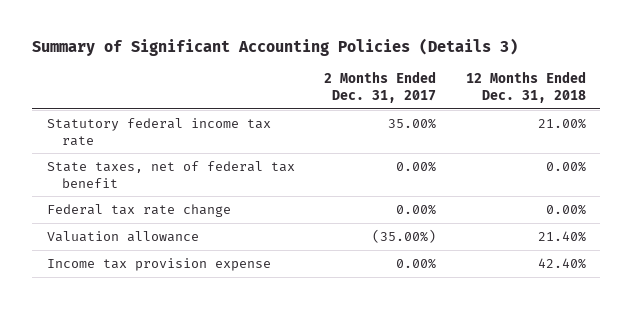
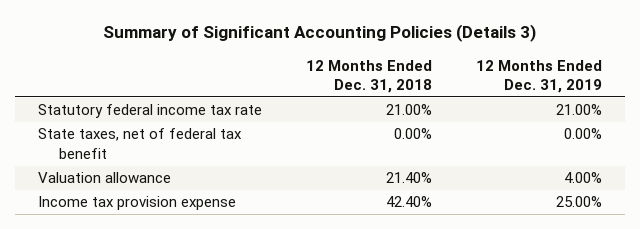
- | 2 Months Ended Dec. 31, 2017 | 12 Months Ended Dec. 31, 2018
+ | 12 Months Ended Dec. 31, 2018 | 12 Months Ended Dec. 31, 2019
- Federal tax rate change | 0.00% | 0.00%

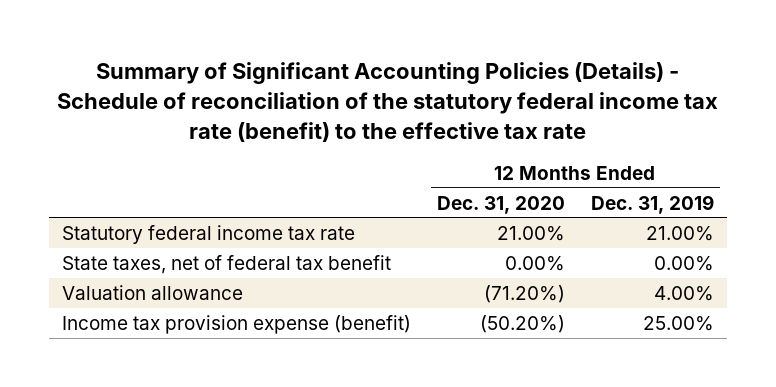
- Summary of Significant Accounting Policies (Details 3)
+ Summary of Significant Accounting Policies (Details) - Schedule of reconciliation of the statutory federal income tax rate (benefit) to the effective tax rate
- | 12 Months Ended Dec. 31, 2018 | 12 Months Ended Dec. 31, 2019
+ | 12 Months Ended Dec. 31, 2020 | 12 Months Ended Dec. 31, 2019
- Income tax provision expense | 42.40% | 25.00%
+ Income tax provision expense (benefit) | (50.20%) | 25.00%

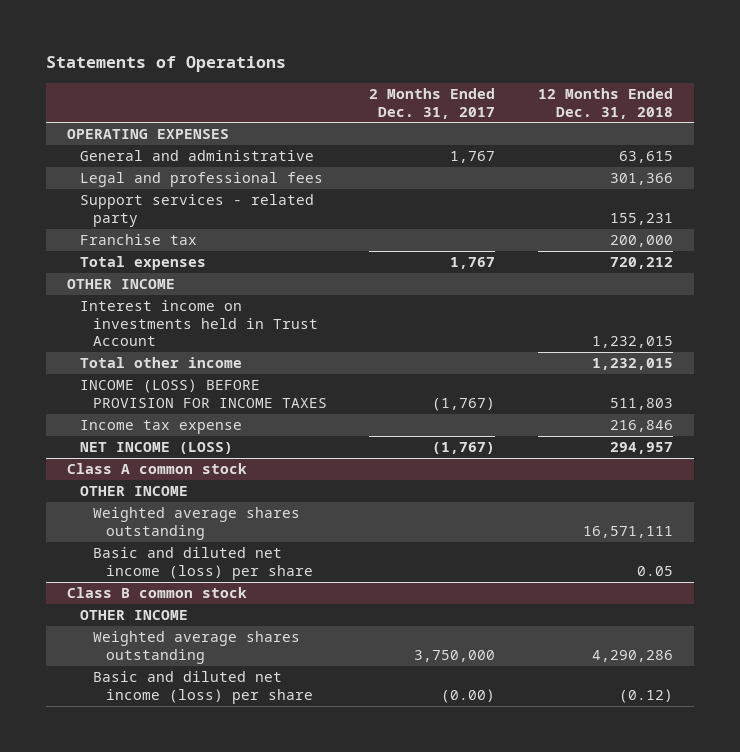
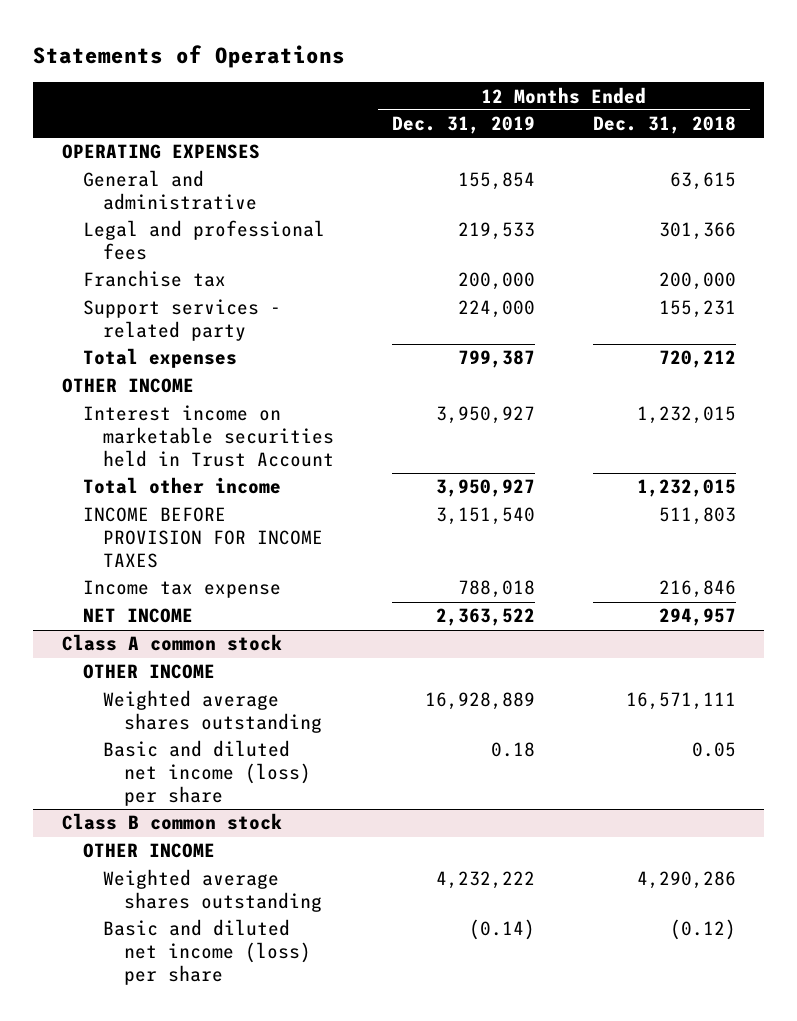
- | 2 Months Ended Dec. 31, 2017 | 12 Months Ended Dec. 31, 2018
+ | 12 Months Ended Dec. 31, 2019 | 12 Months Ended Dec. 31, 2018
moved down: Support services - related party | 224,000 | 155,231
- Interest income on investments held in Trust Account | | 1,232,015
+ Interest income on marketable securities held in Trust Account | 3,950,927 | 1,232,015
- INCOME (LOSS) BEFORE PROVISION FOR INCOME TAXES | (1,767) | 511,803
+ INCOME BEFORE PROVISION FOR INCOME TAXES | 3,151,540 | 511,803
- NET INCOME (LOSS) | (1,767) | 294,957
+ NET INCOME | 2,363,522 | 294,957

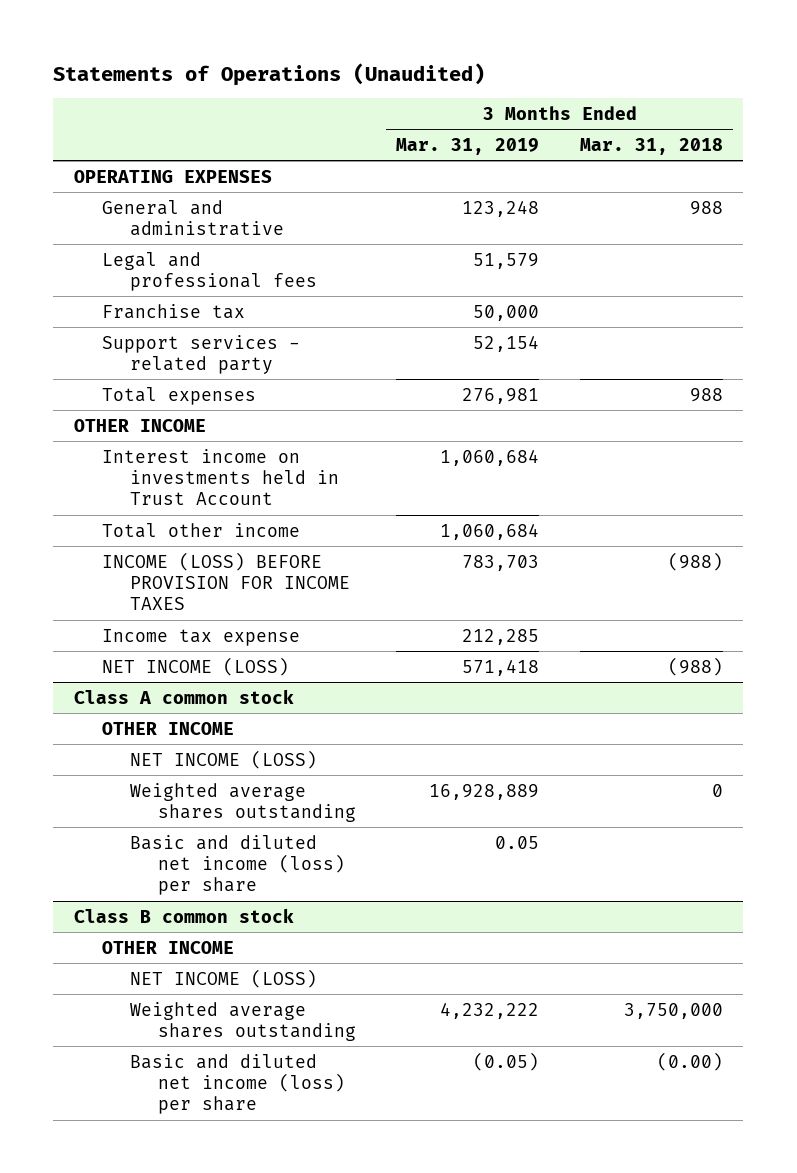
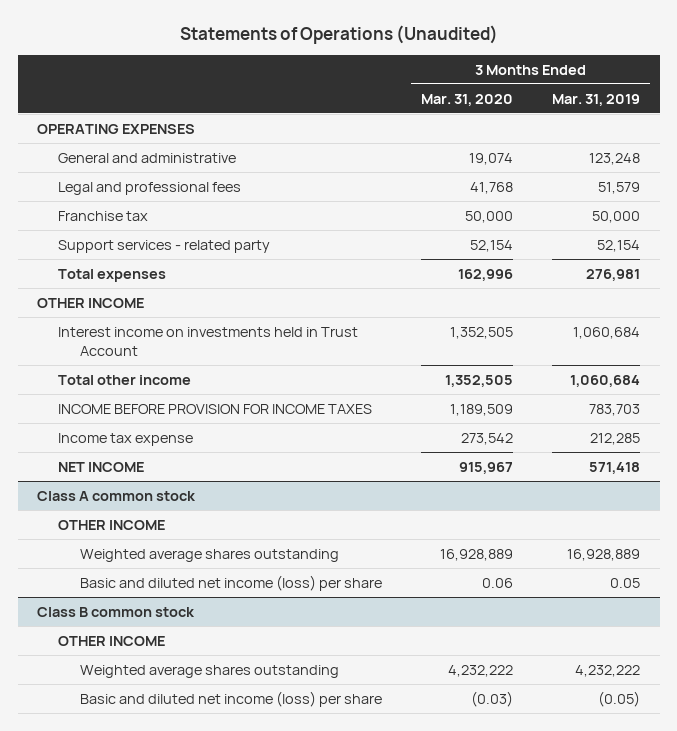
- | 3 Months Ended Mar. 31, 2019 | 3 Months Ended Mar. 31, 2018
+ | 3 Months Ended Mar. 31, 2020 | 3 Months Ended Mar. 31, 2019
- INCOME (LOSS) BEFORE PROVISION FOR INCOME TAXES | 783,703 | (988)
+ INCOME BEFORE PROVISION FOR INCOME TAXES | 1,189,509 | 783,703
- NET INCOME (LOSS) | 571,418 | (988)
+ NET INCOME | 915,967 | 571,418
@ Class A common stock
- NET INCOME (LOSS)
@ Class B common stock
- NET INCOME (LOSS)

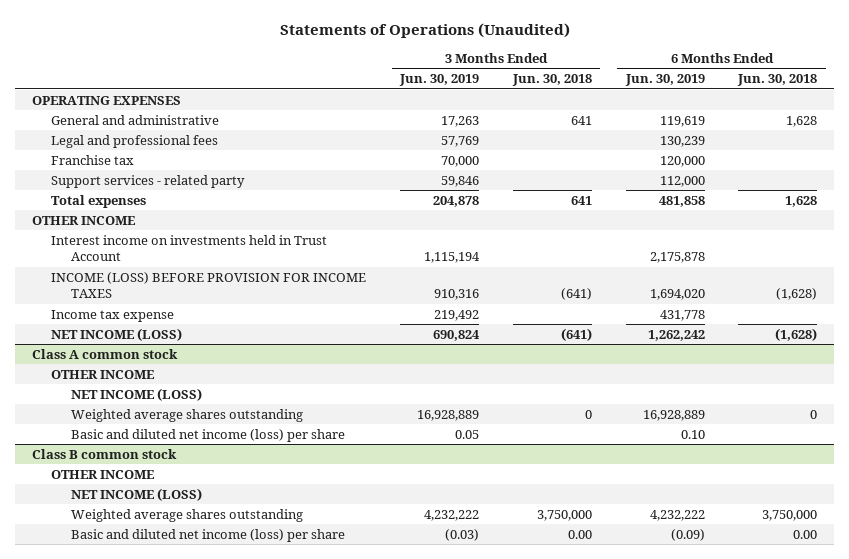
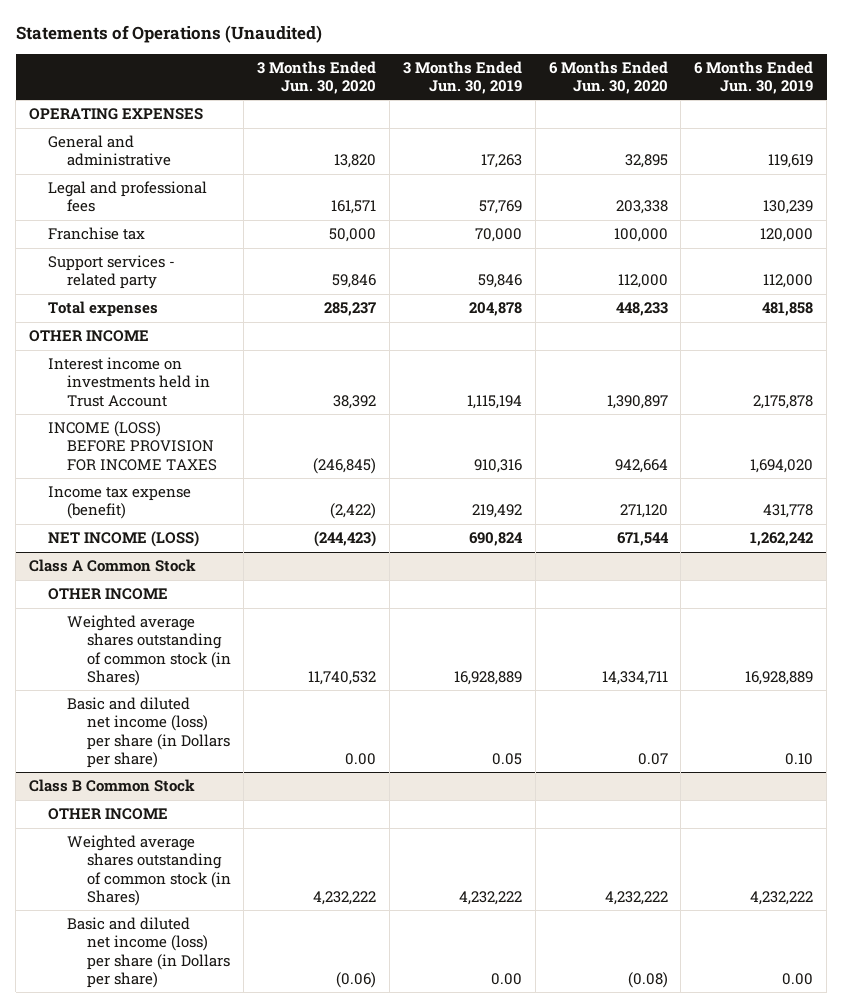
- | 3 Months Ended Jun. 30, 2019 | 3 Months Ended Jun. 30, 2018 | 6 Months Ended Jun. 30, 2019 | 6 Months Ended Jun. 30, 2018
+ | 3 Months Ended Jun. 30, 2020 | 3 Months Ended Jun. 30, 2019 | 6 Months Ended Jun. 30, 2020 | 6 Months Ended Jun. 30, 2019
- Income tax expense | 219,492 | | 431,778 |
+ Income tax expense (benefit) | (2,422) | 219,492 | 271,120 | 431,778
- Class A common stock
+ Class A Common Stock
- NET INCOME (LOSS)
- Weighted average shares outstanding | 16,928,889 | 0 | 16,928,889 | 0
- Basic and diluted net income (loss) per share | 0.05 | | 0.10 |
- Class B common stock
+ Weighted average shares outstanding of common stock (in Shares) | 11,740,532 | 16,928,889 | 14,334,711 | 16,928,889
+ Basic and diluted net income (loss) per share (in Dollars per share) | 0.00 | 0.05 | 0.07 | 0.10
+ Class B Common Stock
- NET INCOME (LOSS)
- Weighted average shares outstanding | 4,232,222 | 3,750,000 | 4,232,222 | 3,750,000
- Basic and diluted net income (loss) per share | (0.03) | 0.00 | (0.09) | 0.00
+ Weighted average shares outstanding of common stock (in Shares) | 4,232,222 | 4,232,222 | 4,232,222 | 4,232,222
+ Basic and diluted net income (loss) per share (in Dollars per share) | (0.06) | 0.00 | (0.08) | 0.00

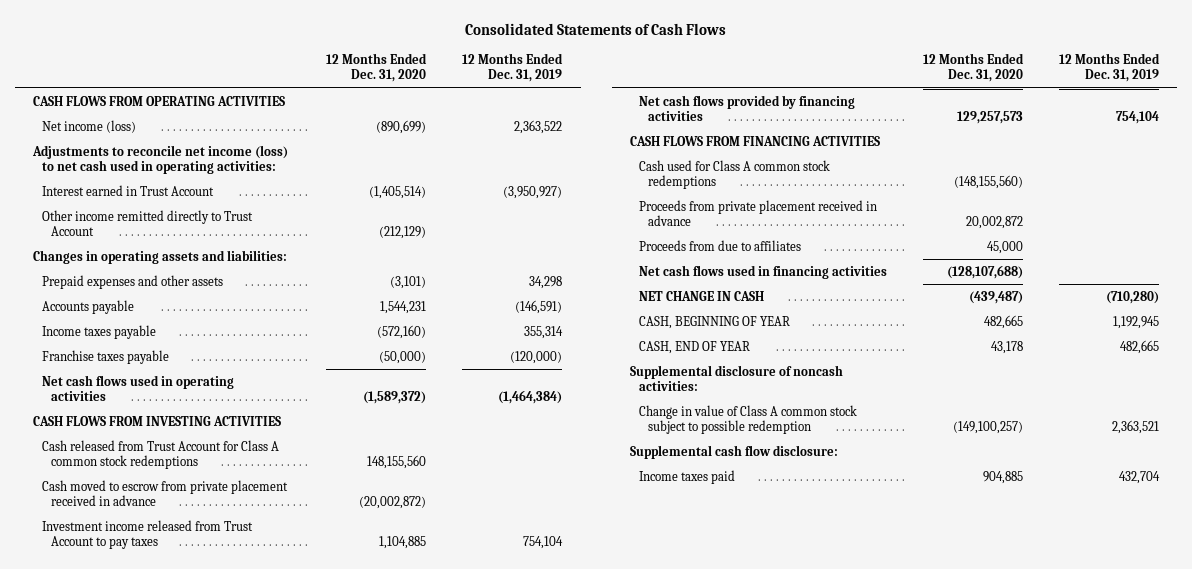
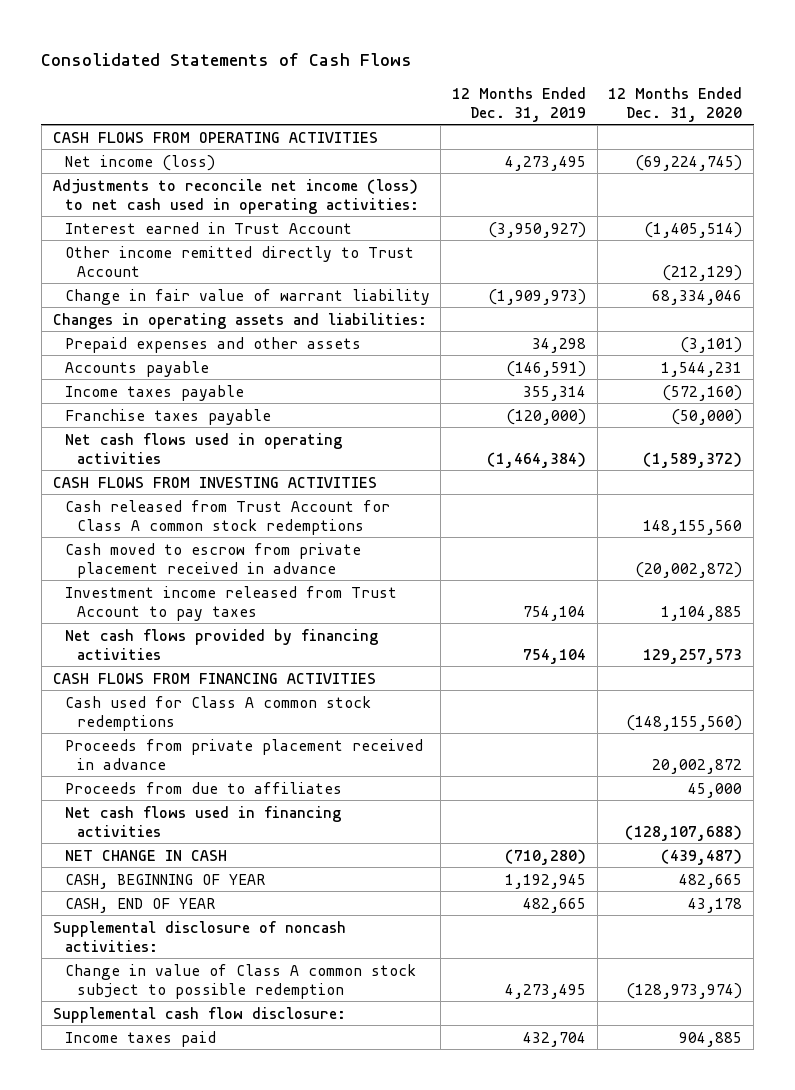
- | 12 Months Ended Dec. 31, 2020 | 12 Months Ended Dec. 31, 2019
+ | 12 Months Ended Dec. 31, 2019 | 12 Months Ended Dec. 31, 2020
- Net income (loss) | (890,699) | 2,363,522
+ Net income (loss) | 4,273,495 | (69,224,745)
+ Change in fair value of warrant liability | (1,909,973) | 68,334,046
- Change in value of Class A common stock subject to possible redemption | (149,100,257) | 2,363,521
+ Change in value of Class A common stock subject to possible redemption | 4,273,495 | (128,973,974)

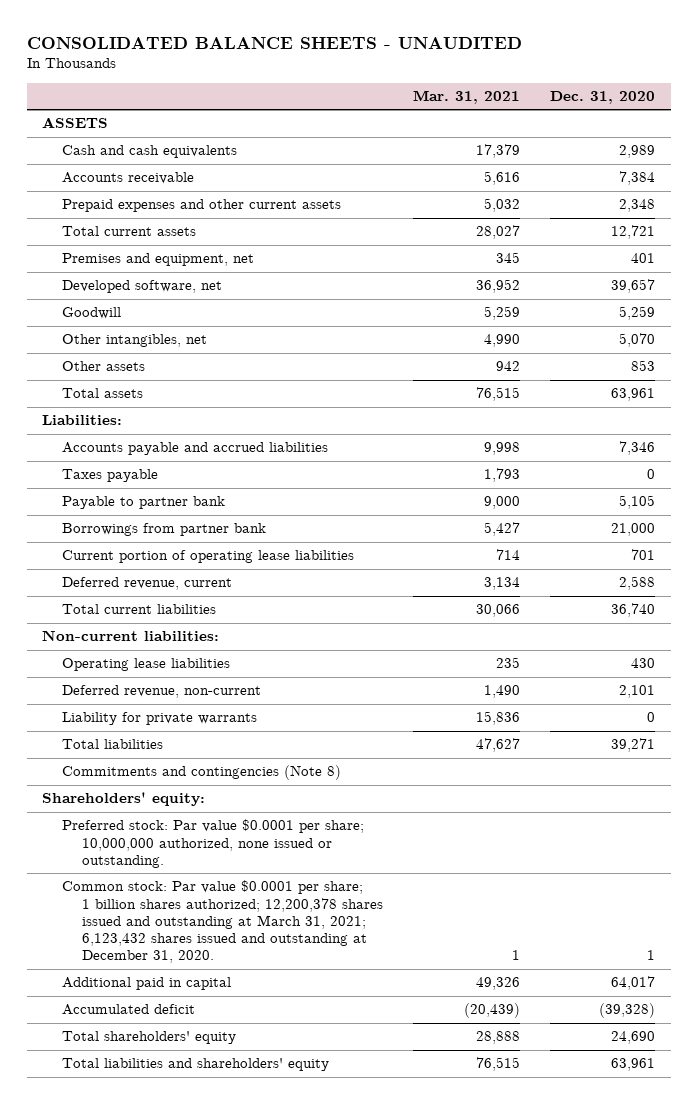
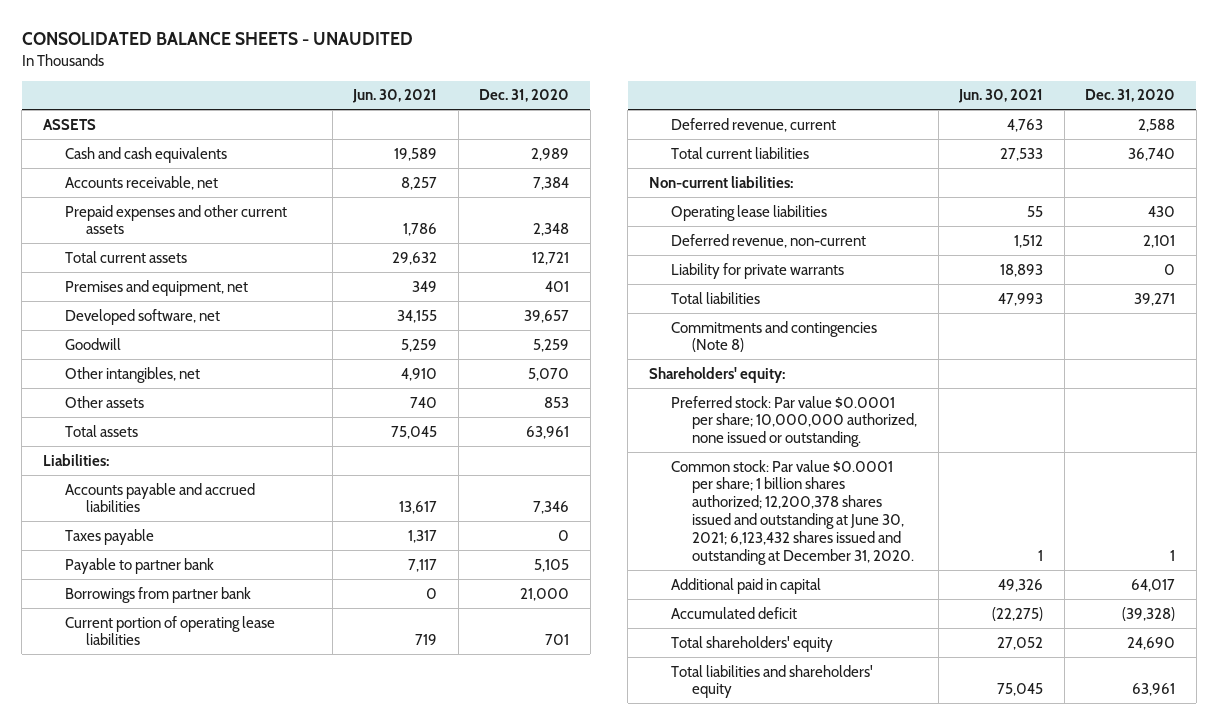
- | Mar. 31, 2021 | Dec. 31, 2020
+ | Jun. 30, 2021 | Dec. 31, 2020
- Accounts receivable | 5,616 | 7,384
+ Accounts receivable, net | 8,257 | 7,384
- Common stock: Par value $0.0001 per share; 1 billion shares authorized; 12,200,378 shares issued and outstanding at March 31, 2021; 6,123,432 shares issued and outstanding at December 31, 2020. | 1 | 1
+ Common stock: Par value $0.0001 per share; 1 billion shares authorized; 12,200,378 shares issued and outstanding at June 30, 2021; 6,123,432 shares issued and outstanding at December 31, 2020. | 1 | 1

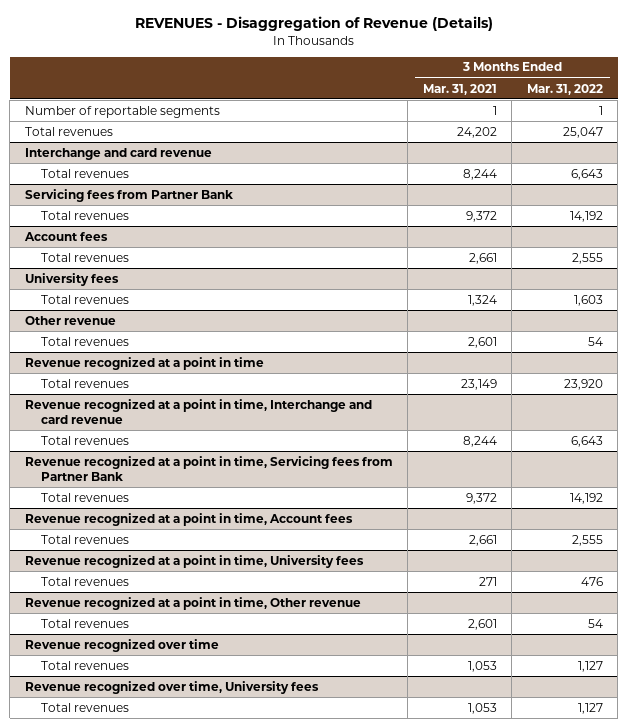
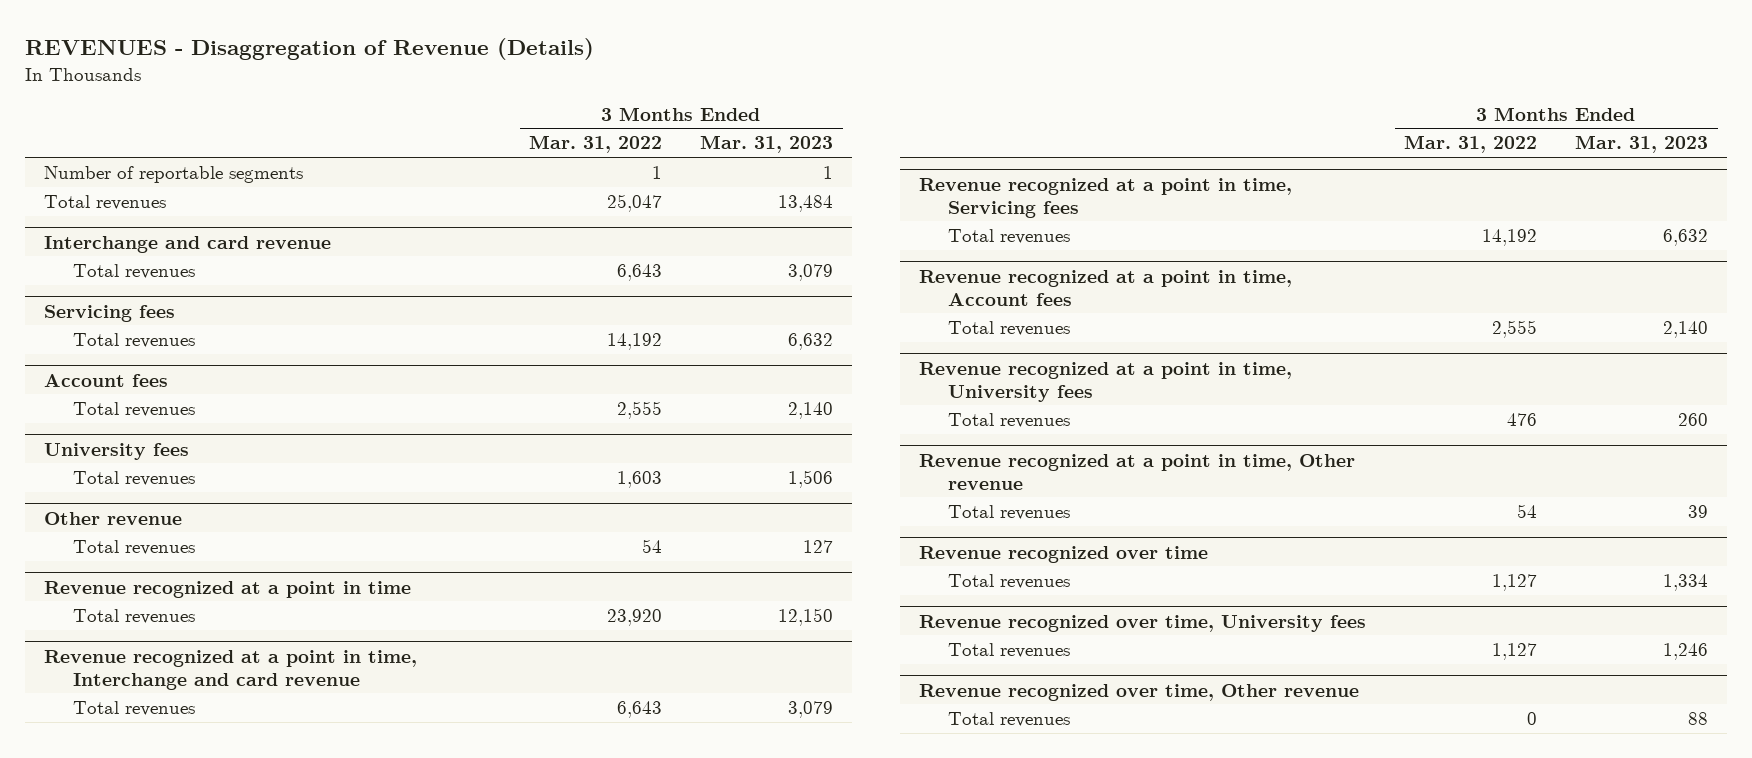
- | 3 Months Ended Mar. 31, 2021 | 3 Months Ended Mar. 31, 2022
+ | 3 Months Ended Mar. 31, 2022 | 3 Months Ended Mar. 31, 2023
- Servicing fees from Partner Bank
+ Servicing fees
- Revenue recognized at a point in time, Servicing fees from Partner Bank
+ Revenue recognized at a point in time, Servicing fees
+ Revenue recognized over time, Other revenue
+ Total revenues | 0 | 88

